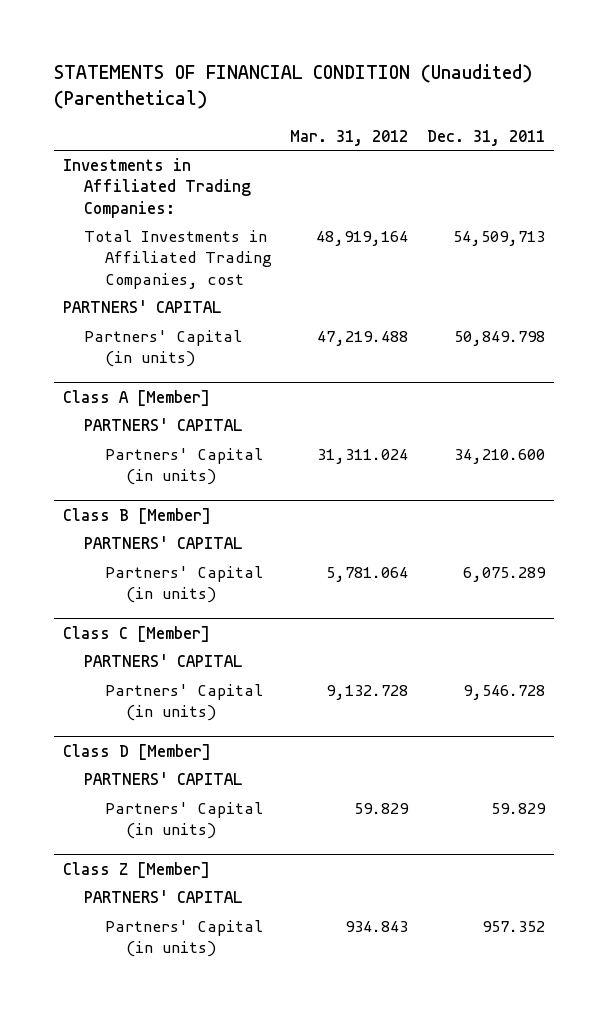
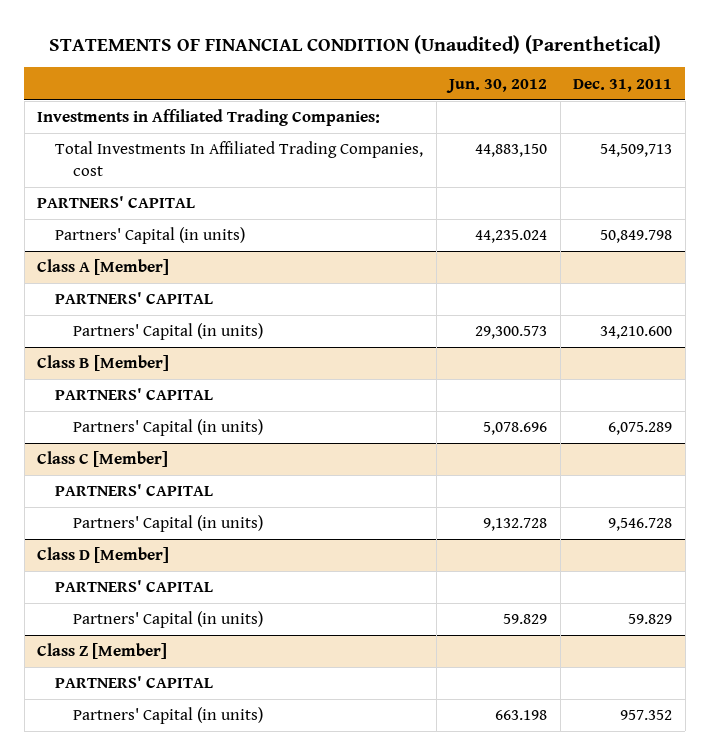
- | Mar. 31, 2012 | Dec. 31, 2011
+ | Jun. 30, 2012 | Dec. 31, 2011
- Total Investments in Affiliated Trading Companies, cost | 48,919,164 | 54,509,713
+ Total Investments In Affiliated Trading Companies, cost | 44,883,150 | 54,509,713

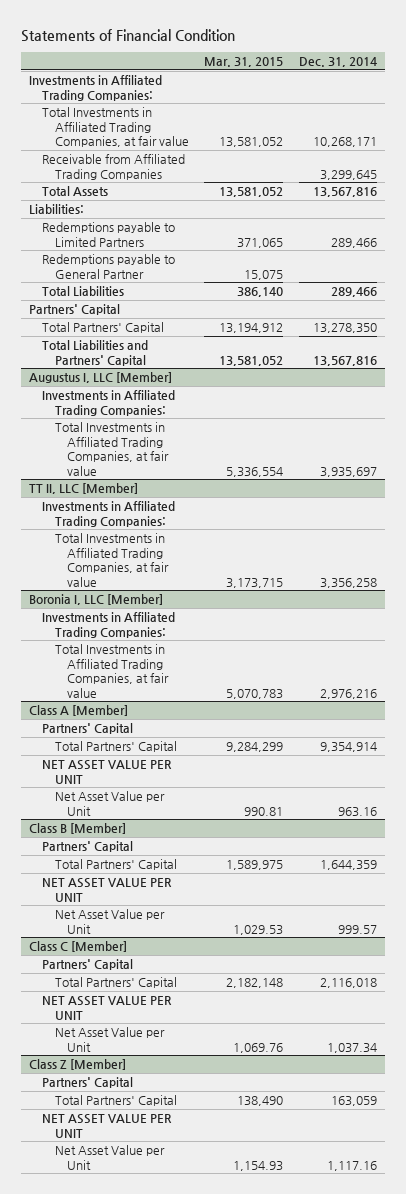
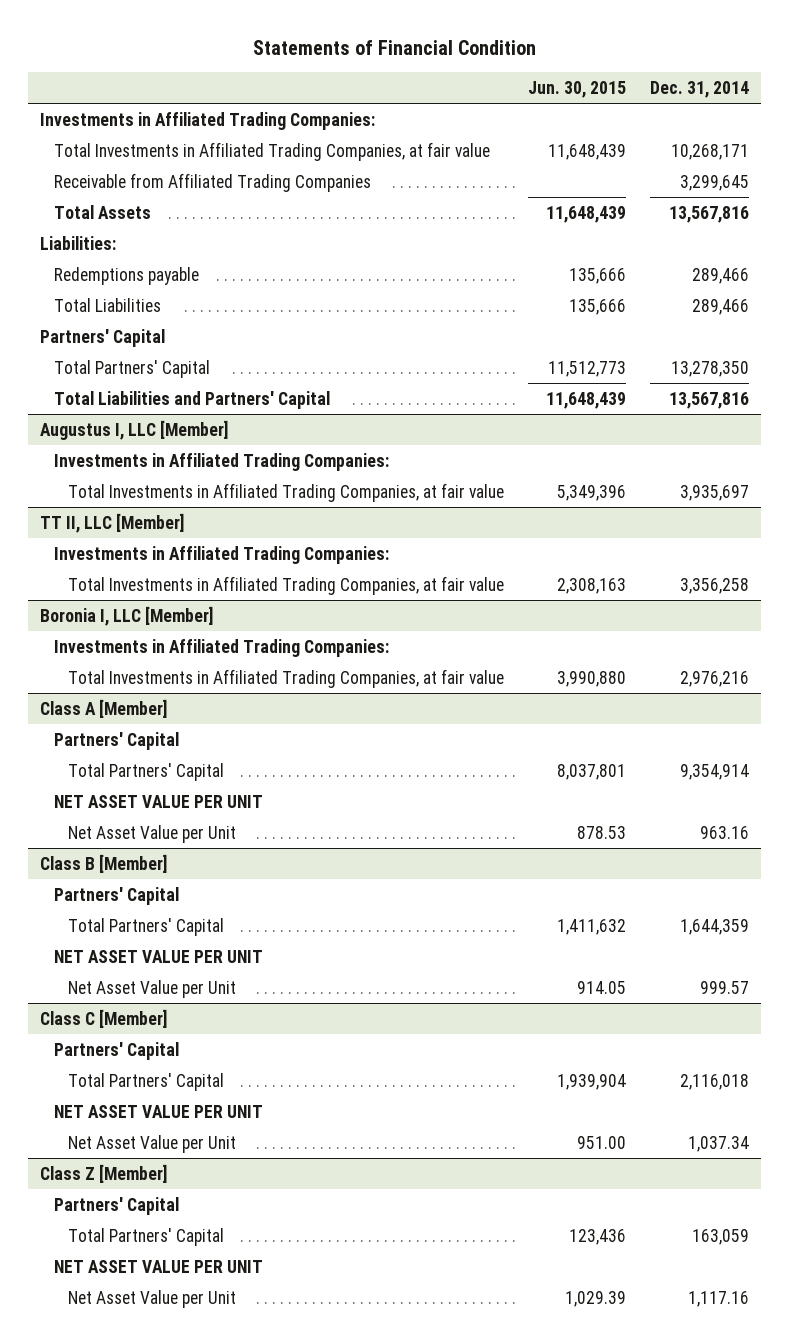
- | Mar. 31, 2015 | Dec. 31, 2014
+ | Jun. 30, 2015 | Dec. 31, 2014
- Redemptions payable to Limited Partners | 371,065 | 289,466
- Redemptions payable to General Partner | 15,075 |
+ Redemptions payable | 135,666 | 289,466

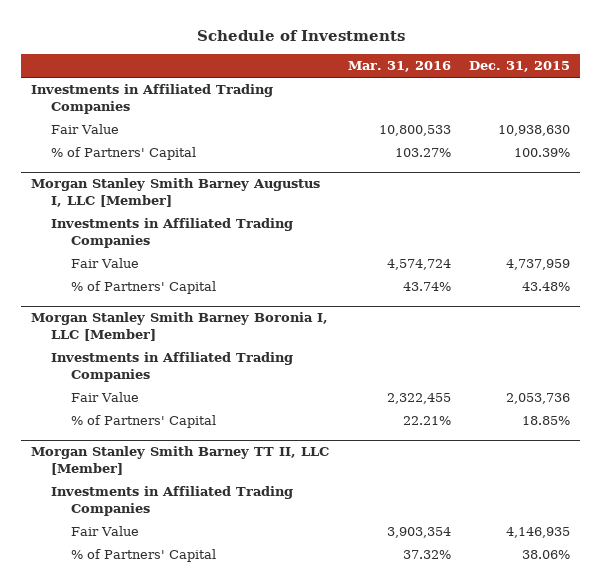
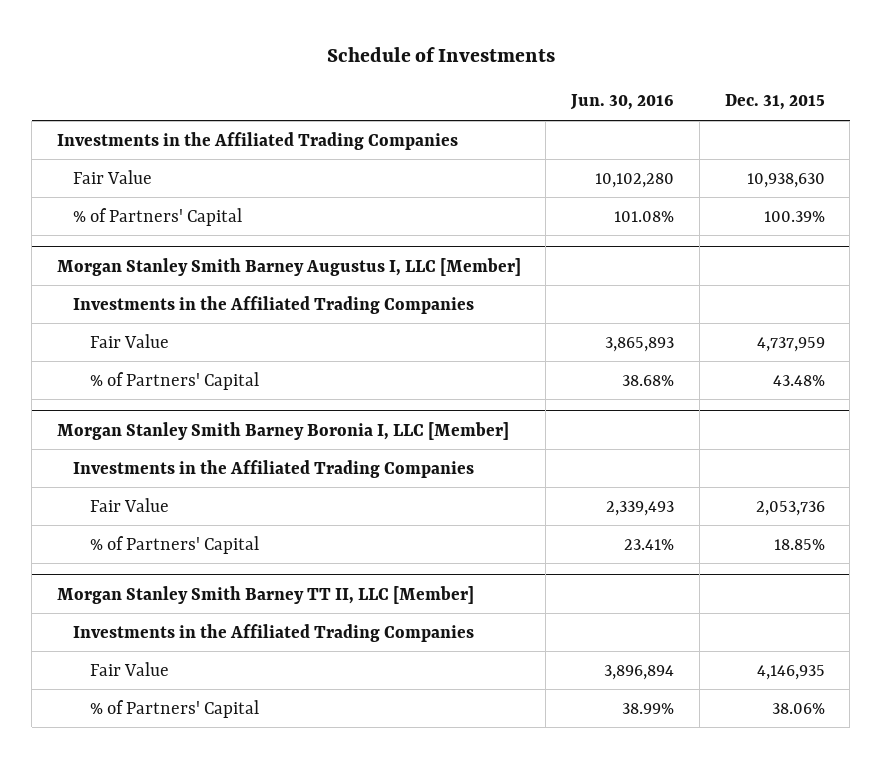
- | Mar. 31, 2016 | Dec. 31, 2015
+ | Jun. 30, 2016 | Dec. 31, 2015
- Investments in Affiliated Trading Companies
+ Investments in the Affiliated Trading Companies
@ Morgan Stanley Smith Barney Augustus I, LLC [Member]
- Investments in Affiliated Trading Companies
+ Investments in the Affiliated Trading Companies
@ Morgan Stanley Smith Barney Boronia I, LLC [Member]
- Investments in Affiliated Trading Companies
+ Investments in the Affiliated Trading Companies
@ Morgan Stanley Smith Barney TT II, LLC [Member]
- Investments in Affiliated Trading Companies
+ Investments in the Affiliated Trading Companies

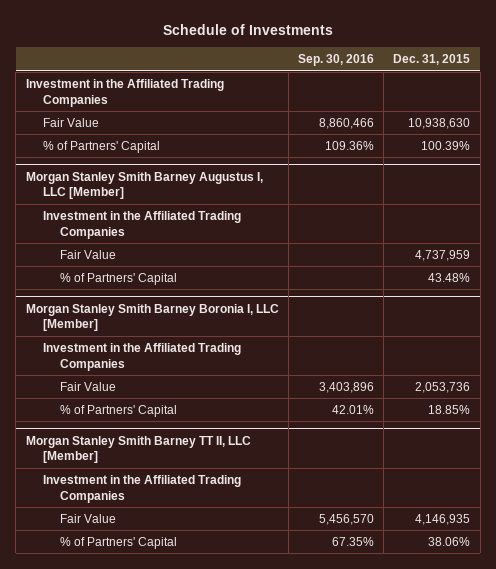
- | Jun. 30, 2016 | Dec. 31, 2015
+ | Sep. 30, 2016 | Dec. 31, 2015
- Investments in the Affiliated Trading Companies
+ Investment in the Affiliated Trading Companies
@ Morgan Stanley Smith Barney Augustus I, LLC [Member]
- Investments in the Affiliated Trading Companies
+ Investment in the Affiliated Trading Companies
@ Morgan Stanley Smith Barney Boronia I, LLC [Member]
- Investments in the Affiliated Trading Companies
+ Investment in the Affiliated Trading Companies
@ Morgan Stanley Smith Barney TT II, LLC [Member]
- Investments in the Affiliated Trading Companies
+ Investment in the Affiliated Trading Companies

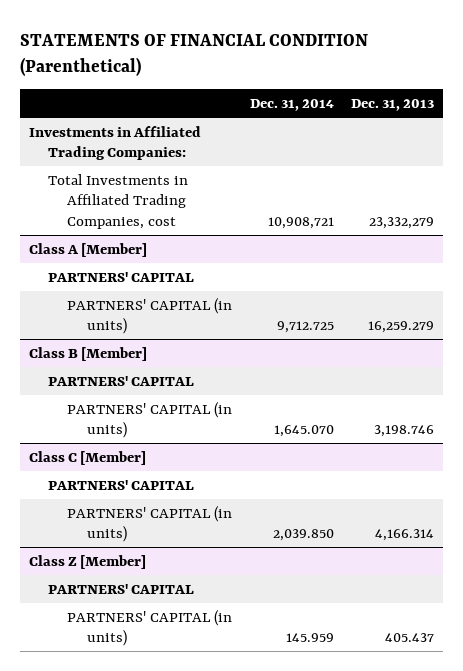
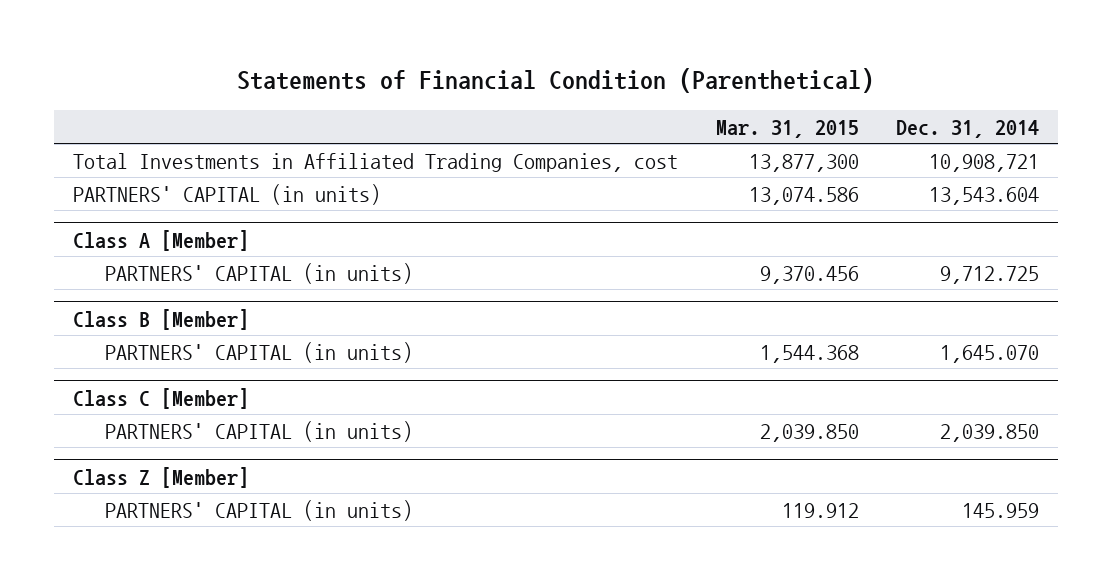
- STATEMENTS OF FINANCIAL CONDITION (Parenthetical)
+ Statements of Financial Condition (Parenthetical)
- | Dec. 31, 2014 | Dec. 31, 2013
+ | Mar. 31, 2015 | Dec. 31, 2014
- Investments in Affiliated Trading Companies:
+ PARTNERS' CAPITAL (in units) | 13,074.586 | 13,543.604
@ Class A [Member]
- PARTNERS' CAPITAL
@ Class B [Member]
- PARTNERS' CAPITAL
@ Class C [Member]
- PARTNERS' CAPITAL
@ Class Z [Member]
- PARTNERS' CAPITAL

